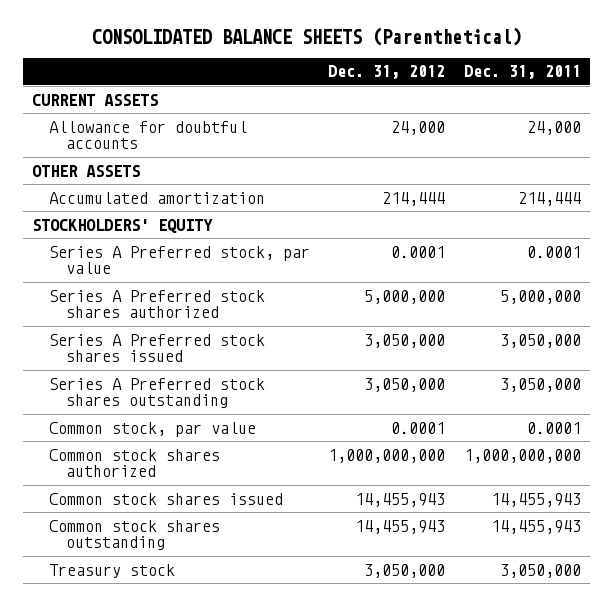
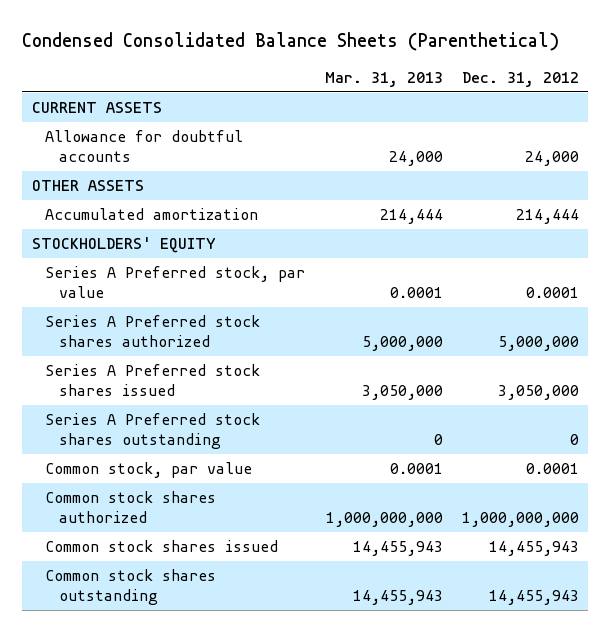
- CONSOLIDATED BALANCE SHEETS (Parenthetical)
+ Condensed Consolidated Balance Sheets (Parenthetical)
- | Dec. 31, 2012 | Dec. 31, 2011
+ | Mar. 31, 2013 | Dec. 31, 2012
- Series A Preferred stock shares outstanding | 3,050,000 | 3,050,000
+ Series A Preferred stock shares outstanding | 0 | 0
- Treasury stock | 3,050,000 | 3,050,000

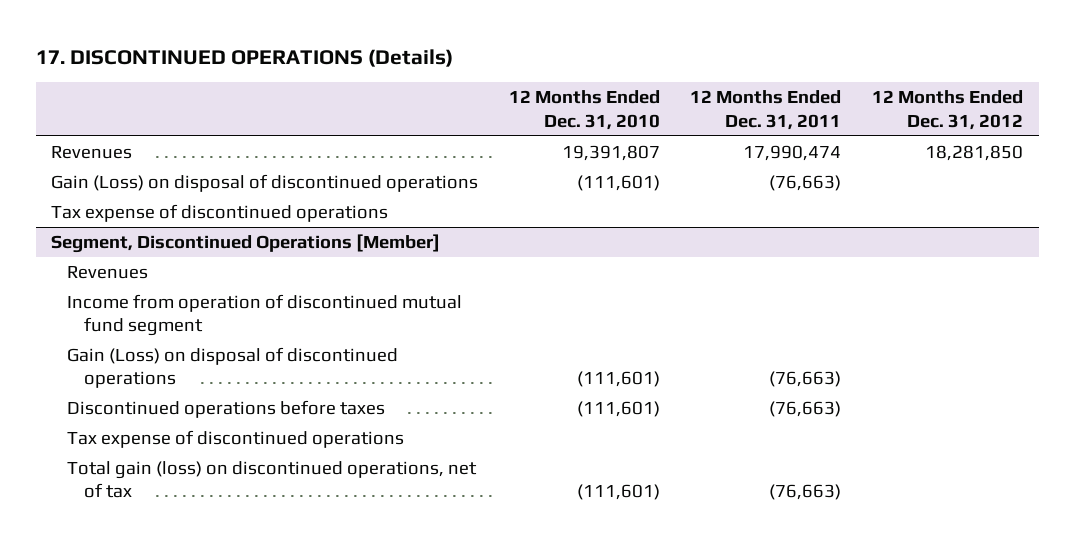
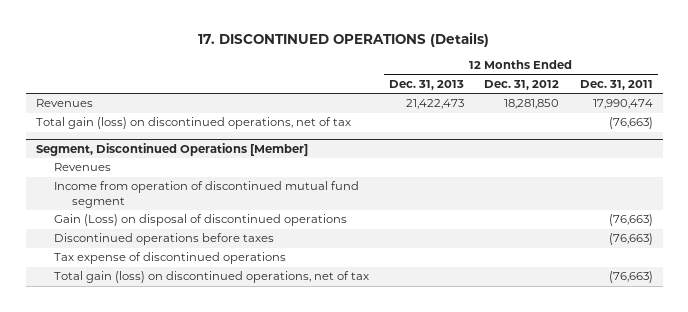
- | 12 Months Ended Dec. 31, 2010 | 12 Months Ended Dec. 31, 2011 | 12 Months Ended Dec. 31, 2012
+ | 12 Months Ended Dec. 31, 2013 | 12 Months Ended Dec. 31, 2012 | 12 Months Ended Dec. 31, 2011
- Gain (Loss) on disposal of discontinued operations | (111,601) | (76,663) |
- Tax expense of discontinued operations
+ Total gain (loss) on discontinued operations, net of tax | | | (76,663)

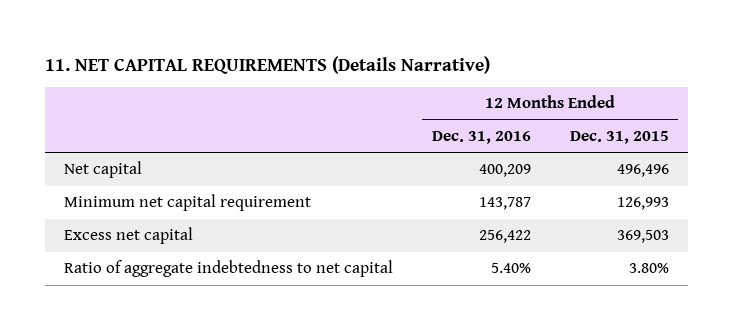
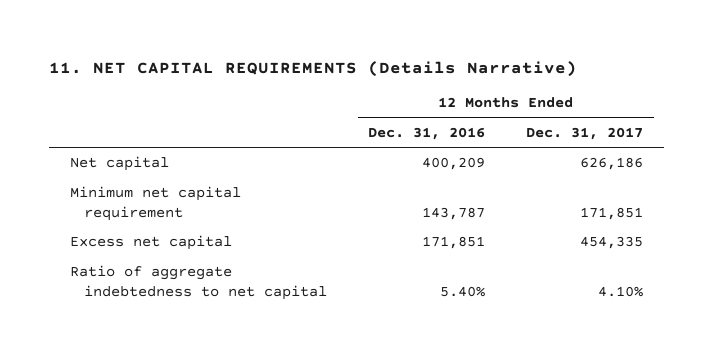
- | 12 Months Ended Dec. 31, 2016 | 12 Months Ended Dec. 31, 2015
+ | 12 Months Ended Dec. 31, 2016 | 12 Months Ended Dec. 31, 2017
- Excess net capital | 256,422 | 369,503
+ Excess net capital | 171,851 | 454,335

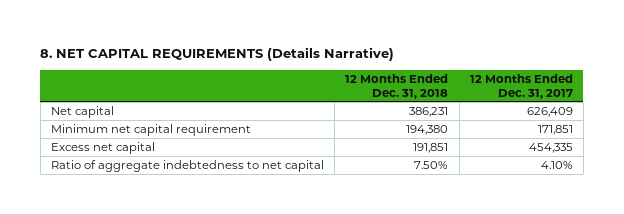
- 11. NET CAPITAL REQUIREMENTS (Details Narrative)
+ 8. NET CAPITAL REQUIREMENTS (Details Narrative)
- | 12 Months Ended Dec. 31, 2016 | 12 Months Ended Dec. 31, 2017
+ | 12 Months Ended Dec. 31, 2018 | 12 Months Ended Dec. 31, 2017
- Net capital | 400,209 | 626,186
+ Net capital | 386,231 | 626,409

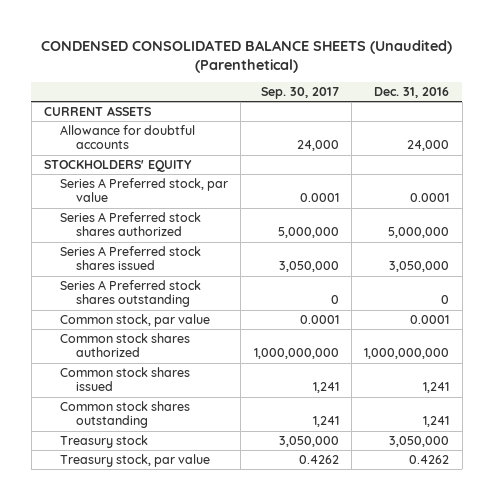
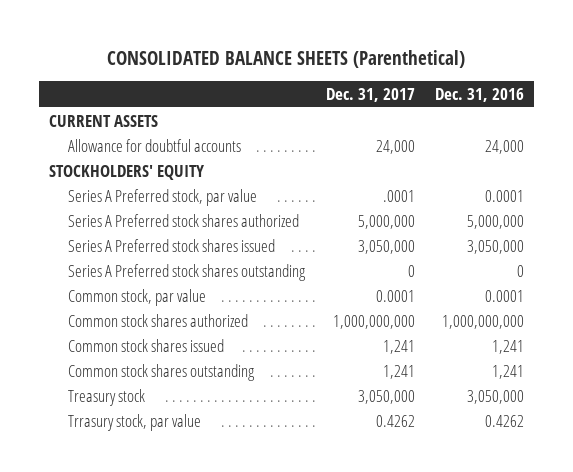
- CONDENSED CONSOLIDATED BALANCE SHEETS (Unaudited) (Parenthetical)
+ CONSOLIDATED BALANCE SHEETS (Parenthetical)
- | Sep. 30, 2017 | Dec. 31, 2016
+ | Dec. 31, 2017 | Dec. 31, 2016
- Treasury stock, par value | 0.4262 | 0.4262
+ Trrasury stock, par value | 0.4262 | 0.4262

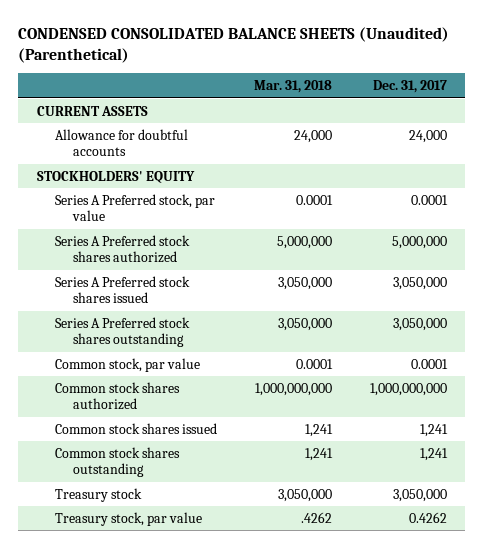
- CONSOLIDATED BALANCE SHEETS (Parenthetical)
+ CONDENSED CONSOLIDATED BALANCE SHEETS (Unaudited) (Parenthetical)
- | Dec. 31, 2017 | Dec. 31, 2016
+ | Mar. 31, 2018 | Dec. 31, 2017
- Series A Preferred stock, par value | .0001 | 0.0001
+ Series A Preferred stock, par value | 0.0001 | 0.0001
- Series A Preferred stock shares outstanding | 0 | 0
+ Series A Preferred stock shares outstanding | 3,050,000 | 3,050,000
- Trrasury stock, par value | 0.4262 | 0.4262
+ Treasury stock, par value | .4262 | 0.4262

